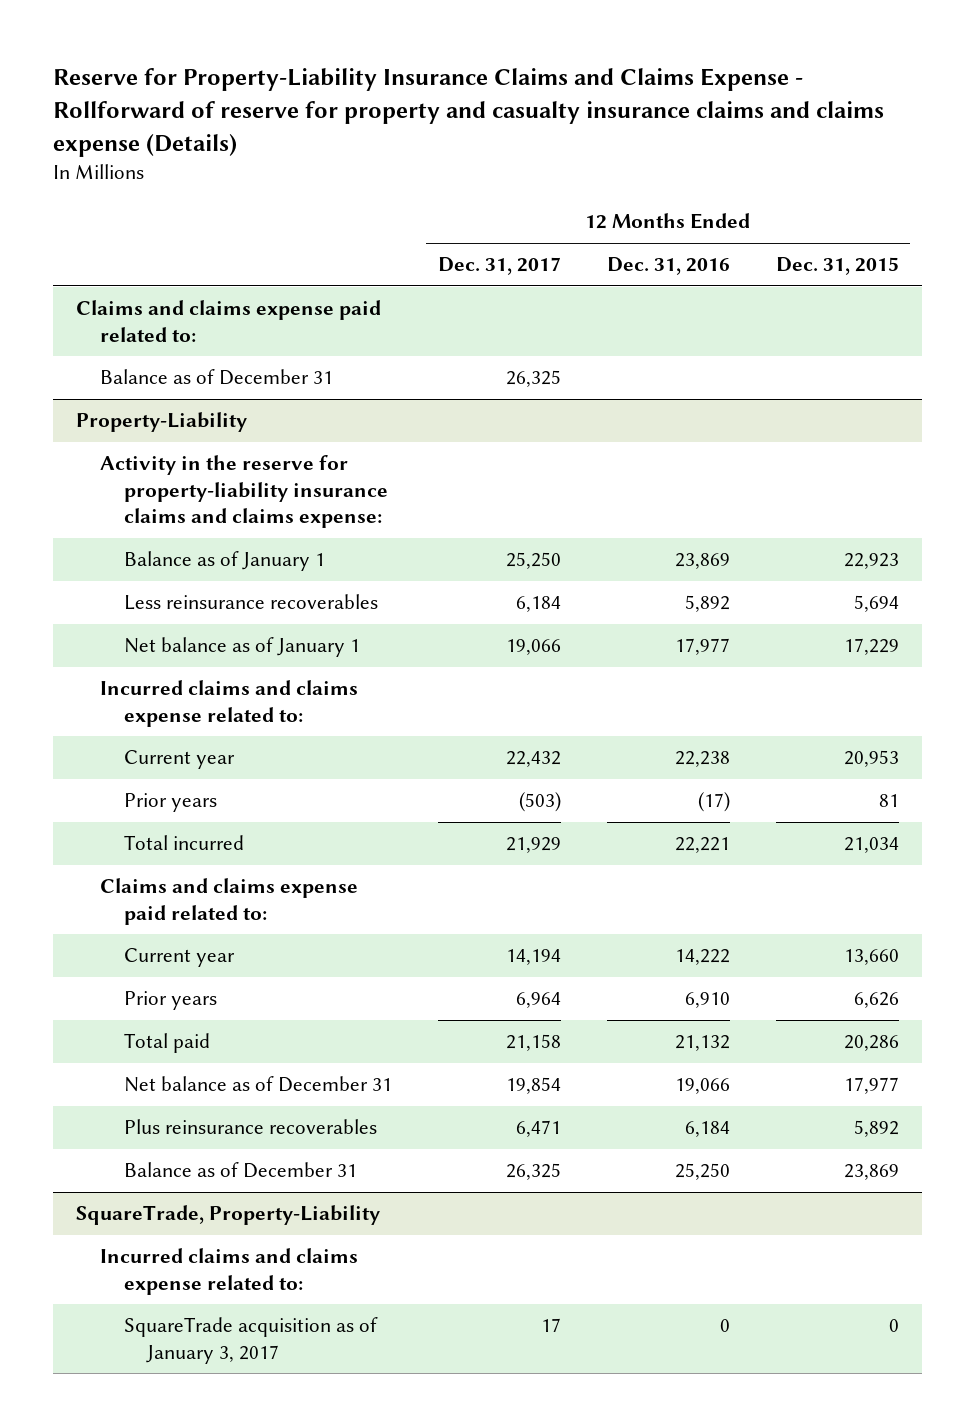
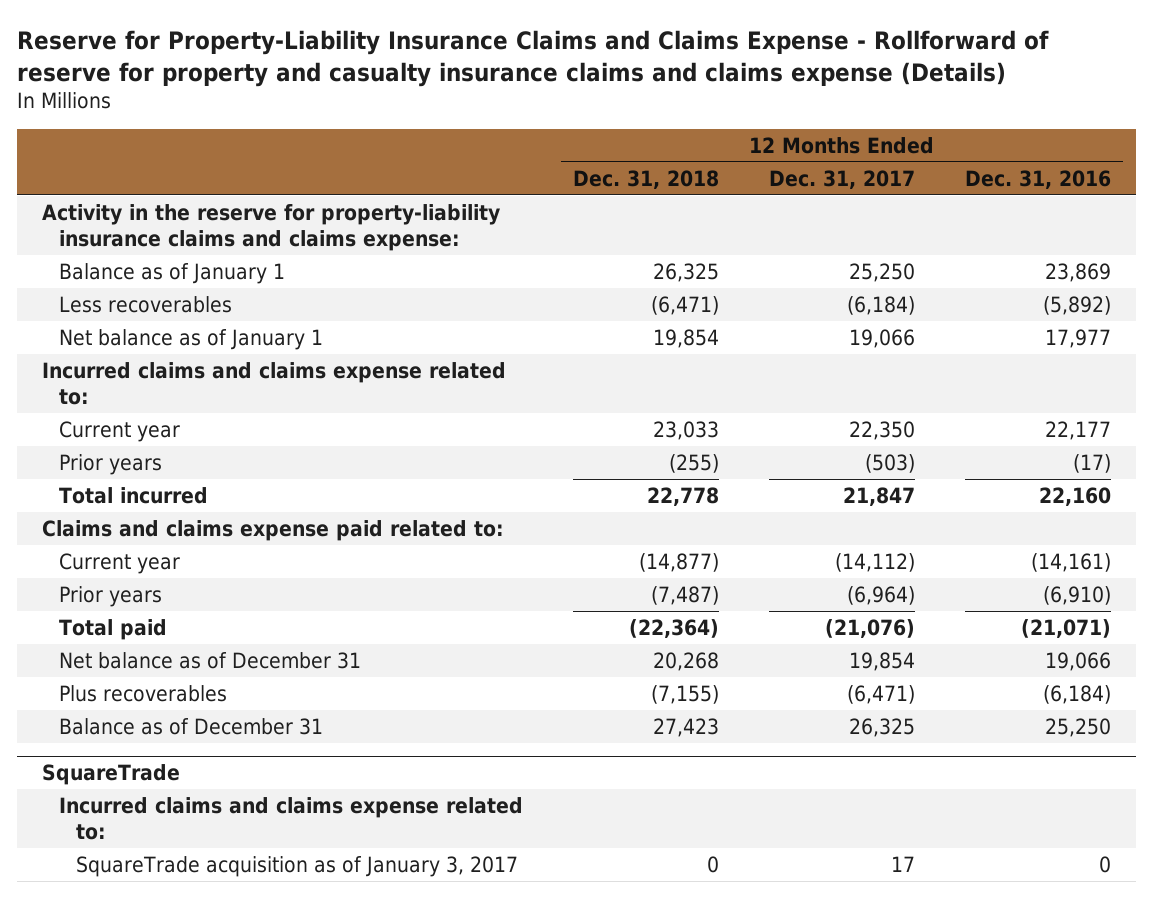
- | 12 Months Ended Dec. 31, 2017 | 12 Months Ended Dec. 31, 2016 | 12 Months Ended Dec. 31, 2015
+ | 12 Months Ended Dec. 31, 2018 | 12 Months Ended Dec. 31, 2017 | 12 Months Ended Dec. 31, 2016
- Claims and claims expense paid related to:
- Balance as of December 31 | 26,325 | |
- Property-Liability
- Less reinsurance recoverables | 6,184 | 5,892 | 5,694
+ Less recoverables | (6,471) | (6,184) | (5,892)
- Current year | 22,432 | 22,238 | 20,953
+ Current year | 23,033 | 22,350 | 22,177
- Total incurred | 21,929 | 22,221 | 21,034
+ Total incurred | 22,778 | 21,847 | 22,160
- Current year | 14,194 | 14,222 | 13,660
- Prior years | 6,964 | 6,910 | 6,626
- Total paid | 21,158 | 21,132 | 20,286
+ Current year | (14,877) | (14,112) | (14,161)
+ Prior years | (7,487) | (6,964) | (6,910)
+ Total paid | (22,364) | (21,076) | (21,071)
- Plus reinsurance recoverables | 6,471 | 6,184 | 5,892
+ Plus recoverables | (7,155) | (6,471) | (6,184)
- SquareTrade, Property-Liability
+ SquareTrade

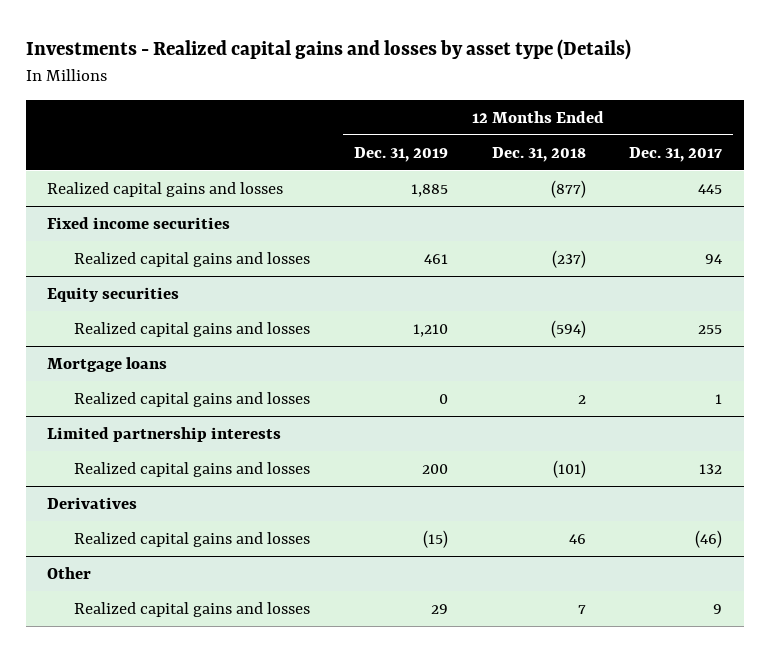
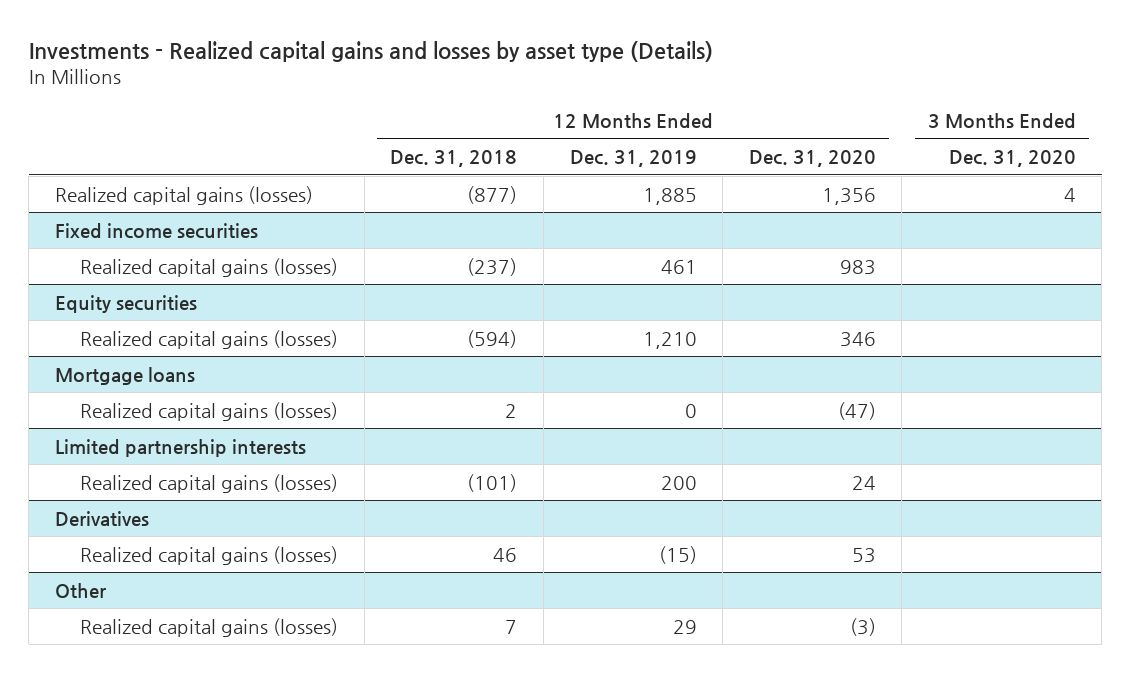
- | 12 Months Ended Dec. 31, 2019 | 12 Months Ended Dec. 31, 2018 | 12 Months Ended Dec. 31, 2017
+ | 12 Months Ended Dec. 31, 2018 | 12 Months Ended Dec. 31, 2019 | 12 Months Ended Dec. 31, 2020 | 3 Months Ended Dec. 31, 2020
- Realized capital gains and losses | 1,885 | (877) | 445
+ Realized capital gains (losses) | (877) | 1,885 | 1,356 | 4
@ Fixed income securities
- Realized capital gains and losses | 461 | (237) | 94
+ Realized capital gains (losses) | (237) | 461 | 983 |
@ Equity securities
- Realized capital gains and losses | 1,210 | (594) | 255
+ Realized capital gains (losses) | (594) | 1,210 | 346 |
@ Mortgage loans
- Realized capital gains and losses | 0 | 2 | 1
+ Realized capital gains (losses) | 2 | 0 | (47) |
@ Limited partnership interests
- Realized capital gains and losses | 200 | (101) | 132
+ Realized capital gains (losses) | (101) | 200 | 24 |
@ Derivatives
- Realized capital gains and losses | (15) | 46 | (46)
+ Realized capital gains (losses) | 46 | (15) | 53 |
@ Other
- Realized capital gains and losses | 29 | 7 | 9
+ Realized capital gains (losses) | 7 | 29 | (3) |

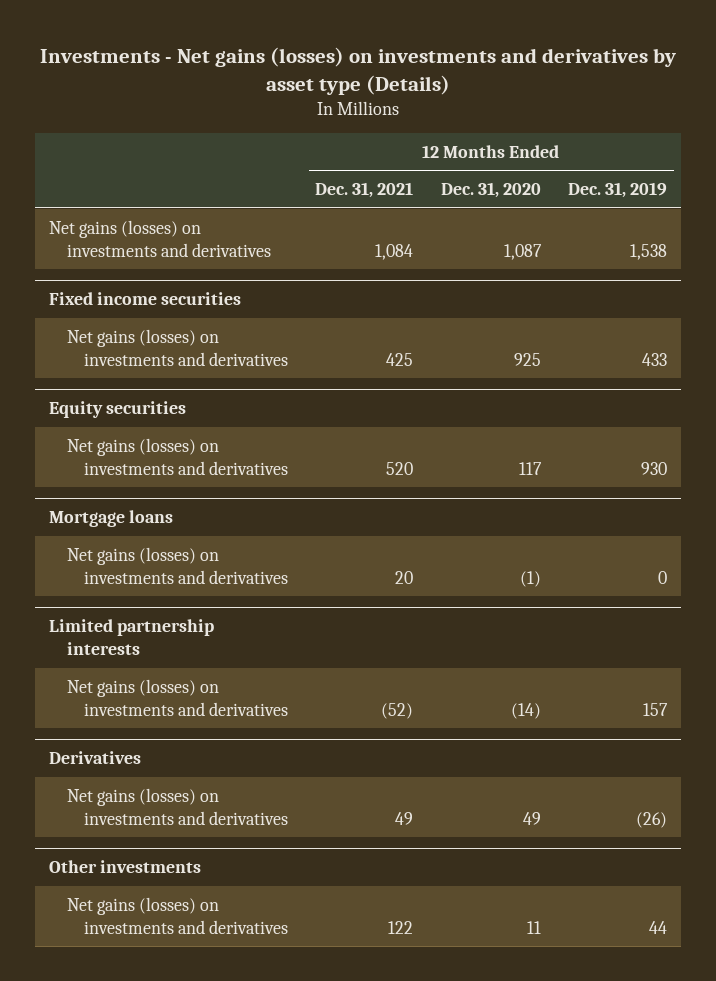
- Investments - Realized capital gains and losses by asset type (Details)
+ Investments - Net gains (losses) on investments and derivatives by asset type (Details)
- | 12 Months Ended Dec. 31, 2018 | 12 Months Ended Dec. 31, 2019 | 12 Months Ended Dec. 31, 2020 | 3 Months Ended Dec. 31, 2020
+ | 12 Months Ended Dec. 31, 2021 | 12 Months Ended Dec. 31, 2020 | 12 Months Ended Dec. 31, 2019
- Realized capital gains (losses) | (877) | 1,885 | 1,356 | 4
+ Net gains (losses) on investments and derivatives | 1,084 | 1,087 | 1,538
@ Fixed income securities
- Realized capital gains (losses) | (237) | 461 | 983 |
+ Net gains (losses) on investments and derivatives | 425 | 925 | 433
@ Equity securities
- Realized capital gains (losses) | (594) | 1,210 | 346 |
+ Net gains (losses) on investments and derivatives | 520 | 117 | 930
@ Mortgage loans
- Realized capital gains (losses) | 2 | 0 | (47) |
+ Net gains (losses) on investments and derivatives | 20 | (1) | 0
@ Limited partnership interests
- Realized capital gains (losses) | (101) | 200 | 24 |
+ Net gains (losses) on investments and derivatives | (52) | (14) | 157
@ Derivatives
- Realized capital gains (losses) | 46 | (15) | 53 |
- Other
- Realized capital gains (losses) | 7 | 29 | (3) |
@ Derivatives
+ Net gains (losses) on investments and derivatives | 49 | 49 | (26)
+ Other investments
+ Net gains (losses) on investments and derivatives | 122 | 11 | 44

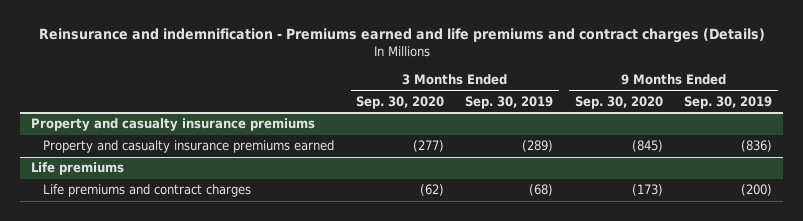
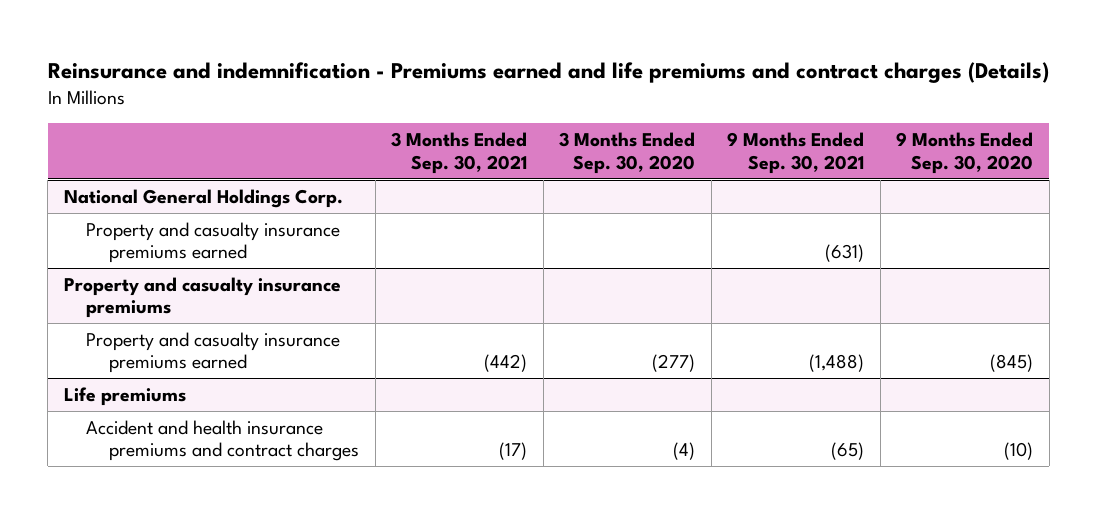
- | 3 Months Ended Sep. 30, 2020 | 3 Months Ended Sep. 30, 2019 | 9 Months Ended Sep. 30, 2020 | 9 Months Ended Sep. 30, 2019
+ | 3 Months Ended Sep. 30, 2021 | 3 Months Ended Sep. 30, 2020 | 9 Months Ended Sep. 30, 2021 | 9 Months Ended Sep. 30, 2020
+ National General Holdings Corp.
+ Property and casualty insurance premiums earned | | | (631) |
@ Life premiums
- Life premiums and contract charges | (62) | (68) | (173) | (200)
+ Accident and health insurance premiums and contract charges | (17) | (4) | (65) | (10)

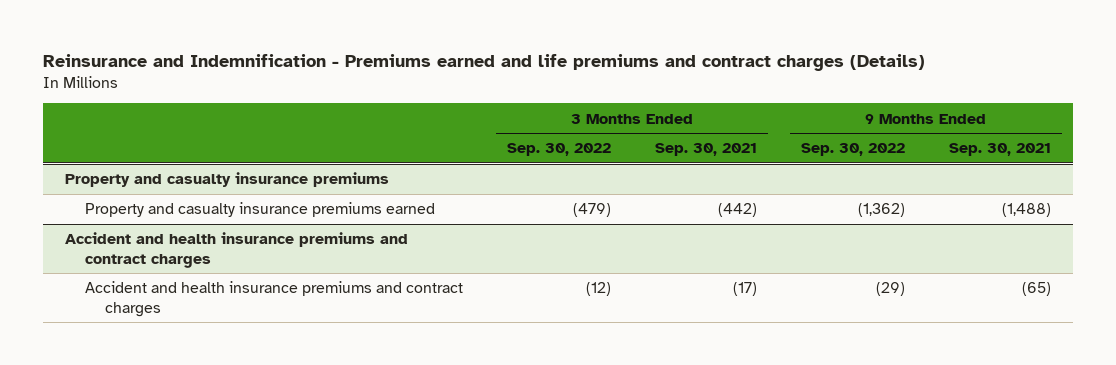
- Reinsurance and indemnification - Premiums earned and life premiums and contract charges (Details)
+ Reinsurance and Indemnification - Premiums earned and life premiums and contract charges (Details)
- | 3 Months Ended Sep. 30, 2021 | 3 Months Ended Sep. 30, 2020 | 9 Months Ended Sep. 30, 2021 | 9 Months Ended Sep. 30, 2020
+ | 3 Months Ended Sep. 30, 2022 | 3 Months Ended Sep. 30, 2021 | 9 Months Ended Sep. 30, 2022 | 9 Months Ended Sep. 30, 2021
- National General Holdings Corp.
- Property and casualty insurance premiums earned | | | (631) |
- Life premiums
+ Accident and health insurance premiums and contract charges

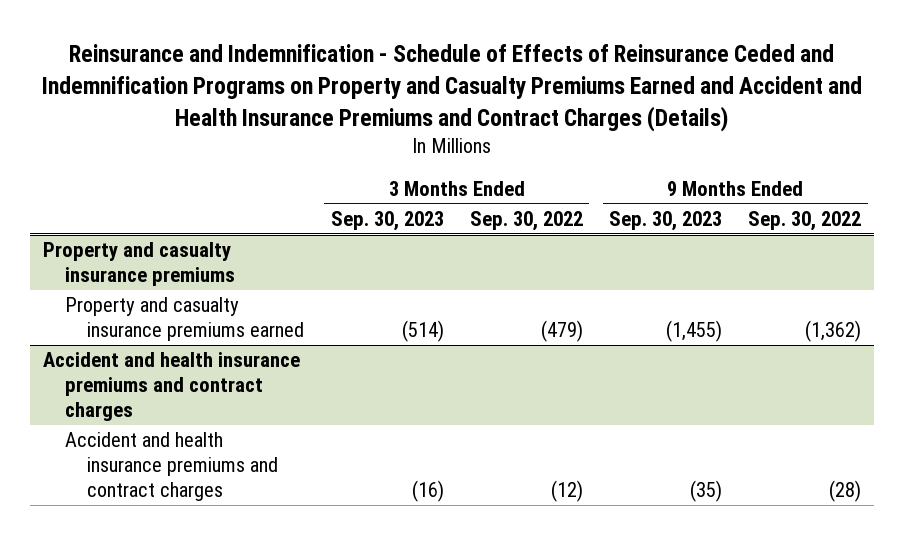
- Reinsurance and Indemnification - Premiums earned and life premiums and contract charges (Details)
+ Reinsurance and Indemnification - Schedule of Effects of Reinsurance Ceded and Indemnification Programs on Property and Casualty Premiums Earned and Accident and Health Insurance Premiums and Contract Charges (Details)
- | 3 Months Ended Sep. 30, 2022 | 3 Months Ended Sep. 30, 2021 | 9 Months Ended Sep. 30, 2022 | 9 Months Ended Sep. 30, 2021
+ | 3 Months Ended Sep. 30, 2023 | 3 Months Ended Sep. 30, 2022 | 9 Months Ended Sep. 30, 2023 | 9 Months Ended Sep. 30, 2022
@ Accident and health insurance premiums and contract charges
- Accident and health insurance premiums and contract charges | (12) | (17) | (29) | (65)
+ Accident and health insurance premiums and contract charges | (16) | (12) | (35) | (28)

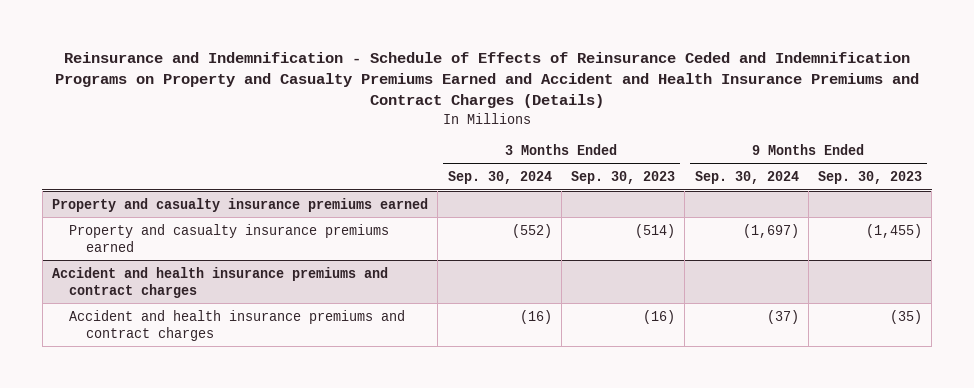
- | 3 Months Ended Sep. 30, 2023 | 3 Months Ended Sep. 30, 2022 | 9 Months Ended Sep. 30, 2023 | 9 Months Ended Sep. 30, 2022
+ | 3 Months Ended Sep. 30, 2024 | 3 Months Ended Sep. 30, 2023 | 9 Months Ended Sep. 30, 2024 | 9 Months Ended Sep. 30, 2023
- Property and casualty insurance premiums
+ Property and casualty insurance premiums earned

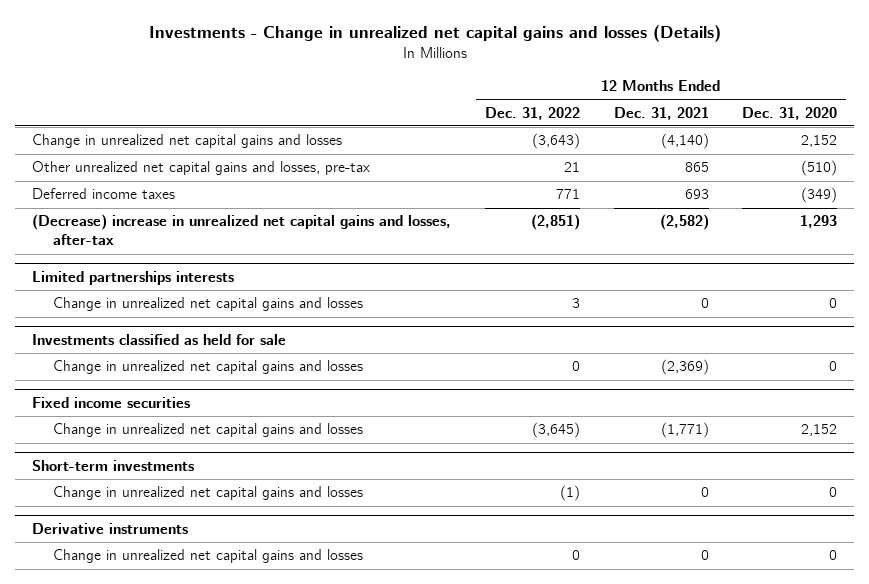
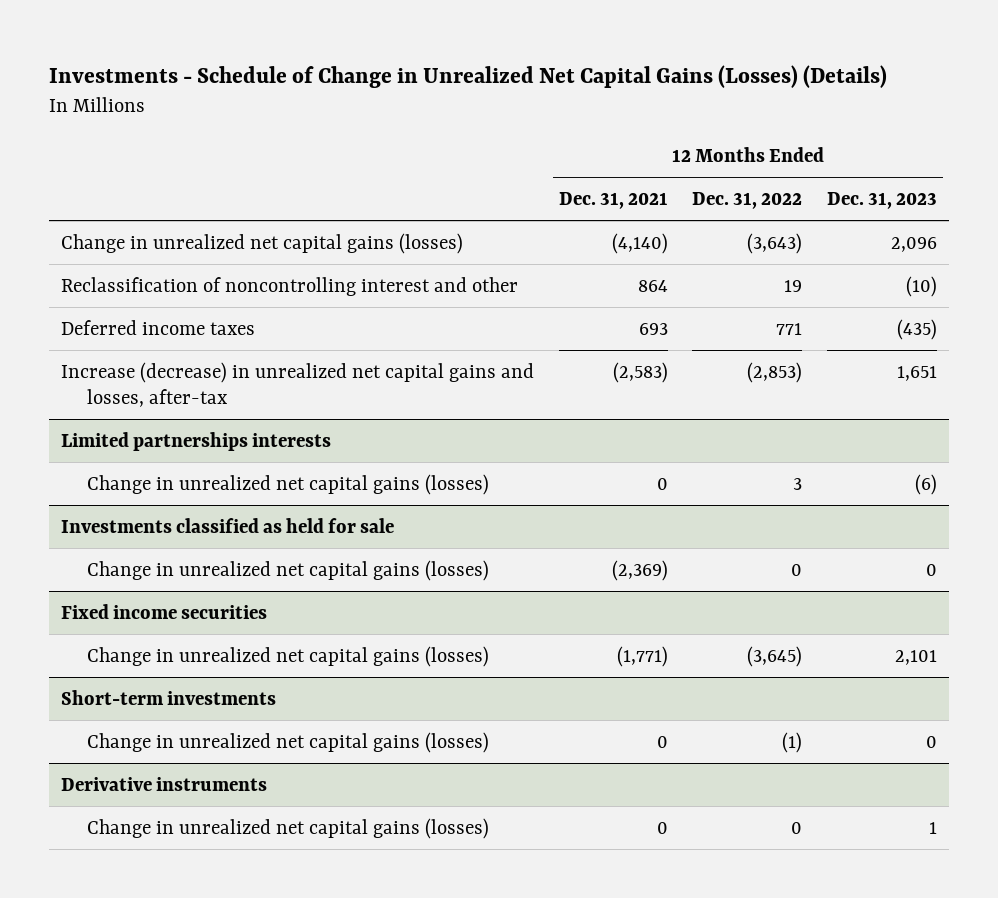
- Investments - Change in unrealized net capital gains and losses (Details)
+ Investments - Schedule of Change in Unrealized Net Capital Gains (Losses) (Details)
- | 12 Months Ended Dec. 31, 2022 | 12 Months Ended Dec. 31, 2021 | 12 Months Ended Dec. 31, 2020
+ | 12 Months Ended Dec. 31, 2021 | 12 Months Ended Dec. 31, 2022 | 12 Months Ended Dec. 31, 2023
- Change in unrealized net capital gains and losses | (3,643) | (4,140) | 2,152
- Other unrealized net capital gains and losses, pre-tax | 21 | 865 | (510)
+ Change in unrealized net capital gains (losses) | (4,140) | (3,643) | 2,096
+ Reclassification of noncontrolling interest and other | 864 | 19 | (10)
- (Decrease) increase in unrealized net capital gains and losses, after-tax | (2,851) | (2,582) | 1,293
+ Increase (decrease) in unrealized net capital gains and losses, after-tax | (2,583) | (2,853) | 1,651
@ Limited partnerships interests
- Change in unrealized net capital gains and losses | 3 | 0 | 0
+ Change in unrealized net capital gains (losses) | 0 | 3 | (6)
@ Investments classified as held for sale
- Change in unrealized net capital gains and losses | 0 | (2,369) | 0
+ Change in unrealized net capital gains (losses) | (2,369) | 0 | 0
@ Fixed income securities
- Change in unrealized net capital gains and losses | (3,645) | (1,771) | 2,152
+ Change in unrealized net capital gains (losses) | (1,771) | (3,645) | 2,101
@ Short-term investments
- Change in unrealized net capital gains and losses | (1) | 0 | 0
+ Change in unrealized net capital gains (losses) | 0 | (1) | 0
@ Derivative instruments
- Change in unrealized net capital gains and losses | 0 | 0 | 0
+ Change in unrealized net capital gains (losses) | 0 | 0 | 1

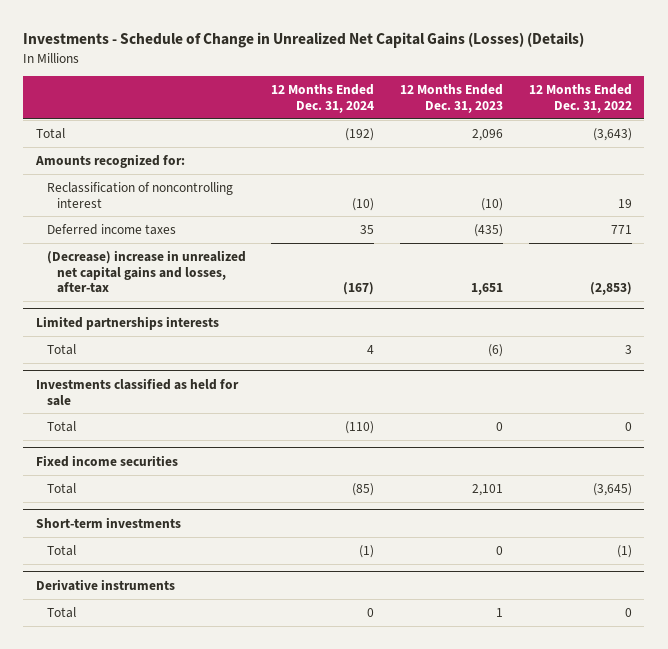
- | 12 Months Ended Dec. 31, 2021 | 12 Months Ended Dec. 31, 2022 | 12 Months Ended Dec. 31, 2023
+ | 12 Months Ended Dec. 31, 2024 | 12 Months Ended Dec. 31, 2023 | 12 Months Ended Dec. 31, 2022
- Change in unrealized net capital gains (losses) | (4,140) | (3,643) | 2,096
- Reclassification of noncontrolling interest and other | 864 | 19 | (10)
+ Total | (192) | 2,096 | (3,643)
+ Amounts recognized for:
+ Reclassification of noncontrolling interest | (10) | (10) | 19
- Increase (decrease) in unrealized net capital gains and losses, after-tax | (2,583) | (2,853) | 1,651
+ (Decrease) increase in unrealized net capital gains and losses, after-tax | (167) | 1,651 | (2,853)
@ Limited partnerships interests
- Change in unrealized net capital gains (losses) | 0 | 3 | (6)
+ Total | 4 | (6) | 3
@ Investments classified as held for sale
- Change in unrealized net capital gains (losses) | (2,369) | 0 | 0
+ Total | (110) | 0 | 0
@ Fixed income securities
- Change in unrealized net capital gains (losses) | (1,771) | (3,645) | 2,101
+ Total | (85) | 2,101 | (3,645)
@ Short-term investments
- Change in unrealized net capital gains (losses) | 0 | (1) | 0
+ Total | (1) | 0 | (1)
@ Derivative instruments
- Change in unrealized net capital gains (losses) | 0 | 0 | 1
+ Total | 0 | 1 | 0

